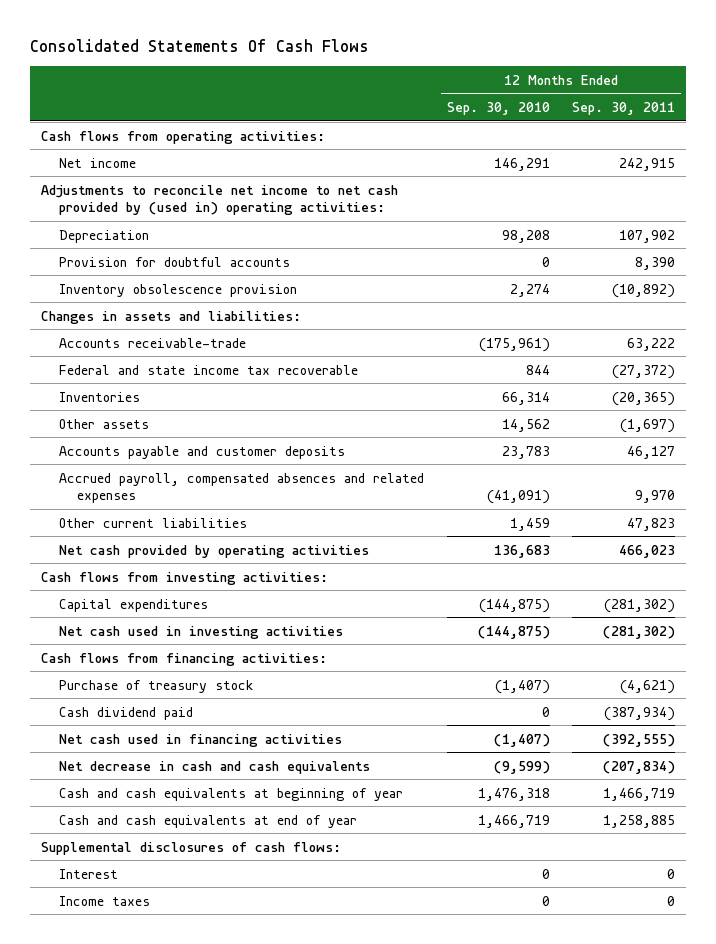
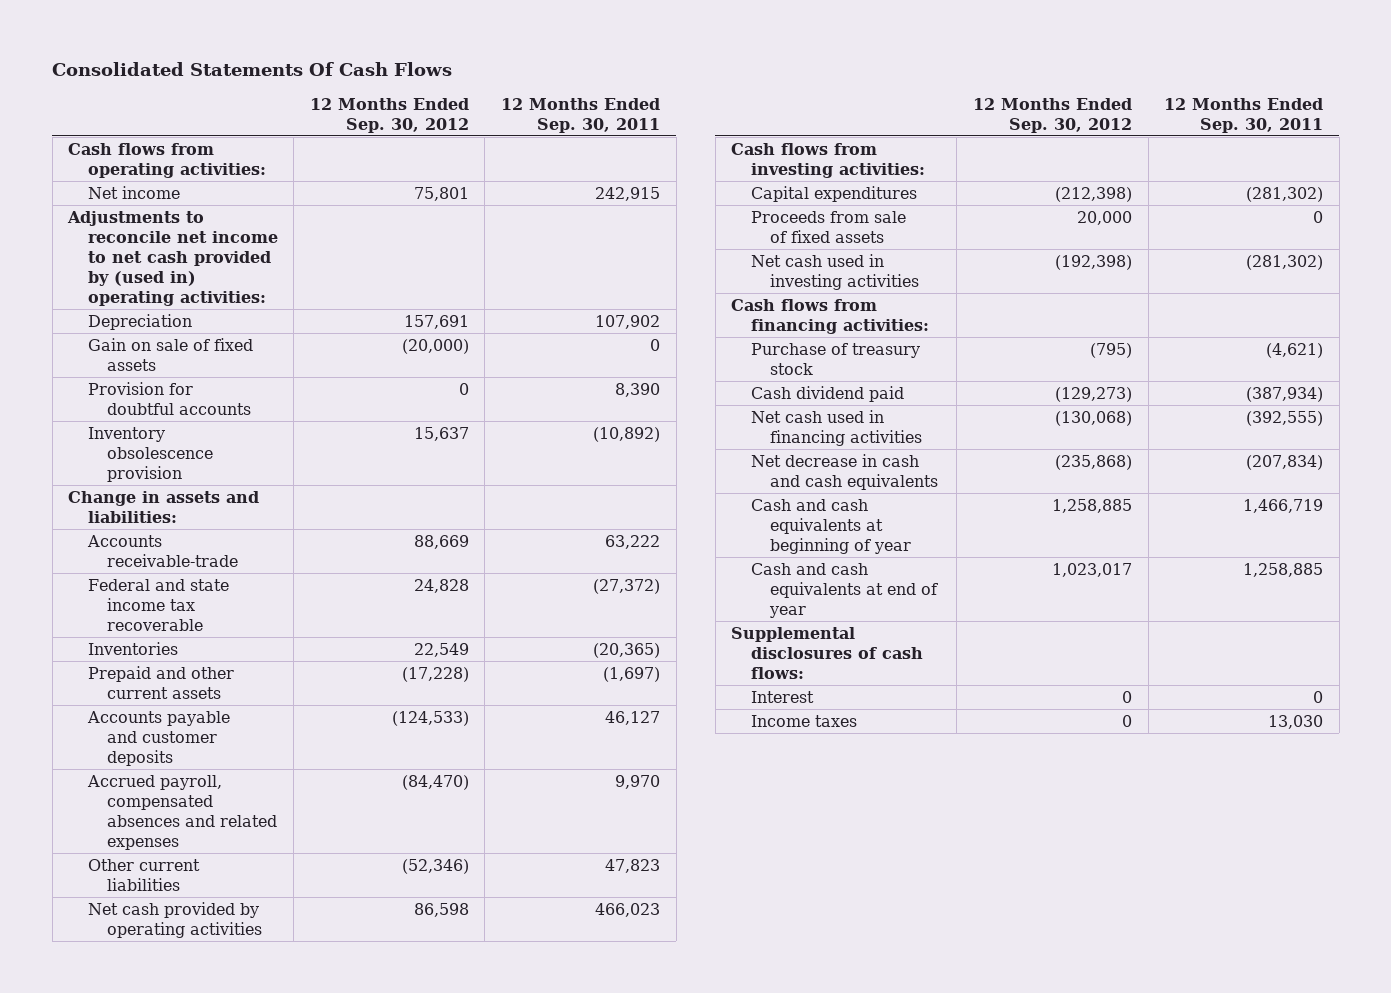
- | 12 Months Ended Sep. 30, 2010 | 12 Months Ended Sep. 30, 2011
+ | 12 Months Ended Sep. 30, 2012 | 12 Months Ended Sep. 30, 2011
+ Gain on sale of fixed assets | (20,000) | 0
- Changes in assets and liabilities:
+ Change in assets and liabilities:
- Other assets | 14,562 | (1,697)
+ Prepaid and other current assets | (17,228) | (1,697)
+ Proceeds from sale of fixed assets | 20,000 | 0
- Income taxes | 0 | 0
+ Income taxes | 0 | 13,030

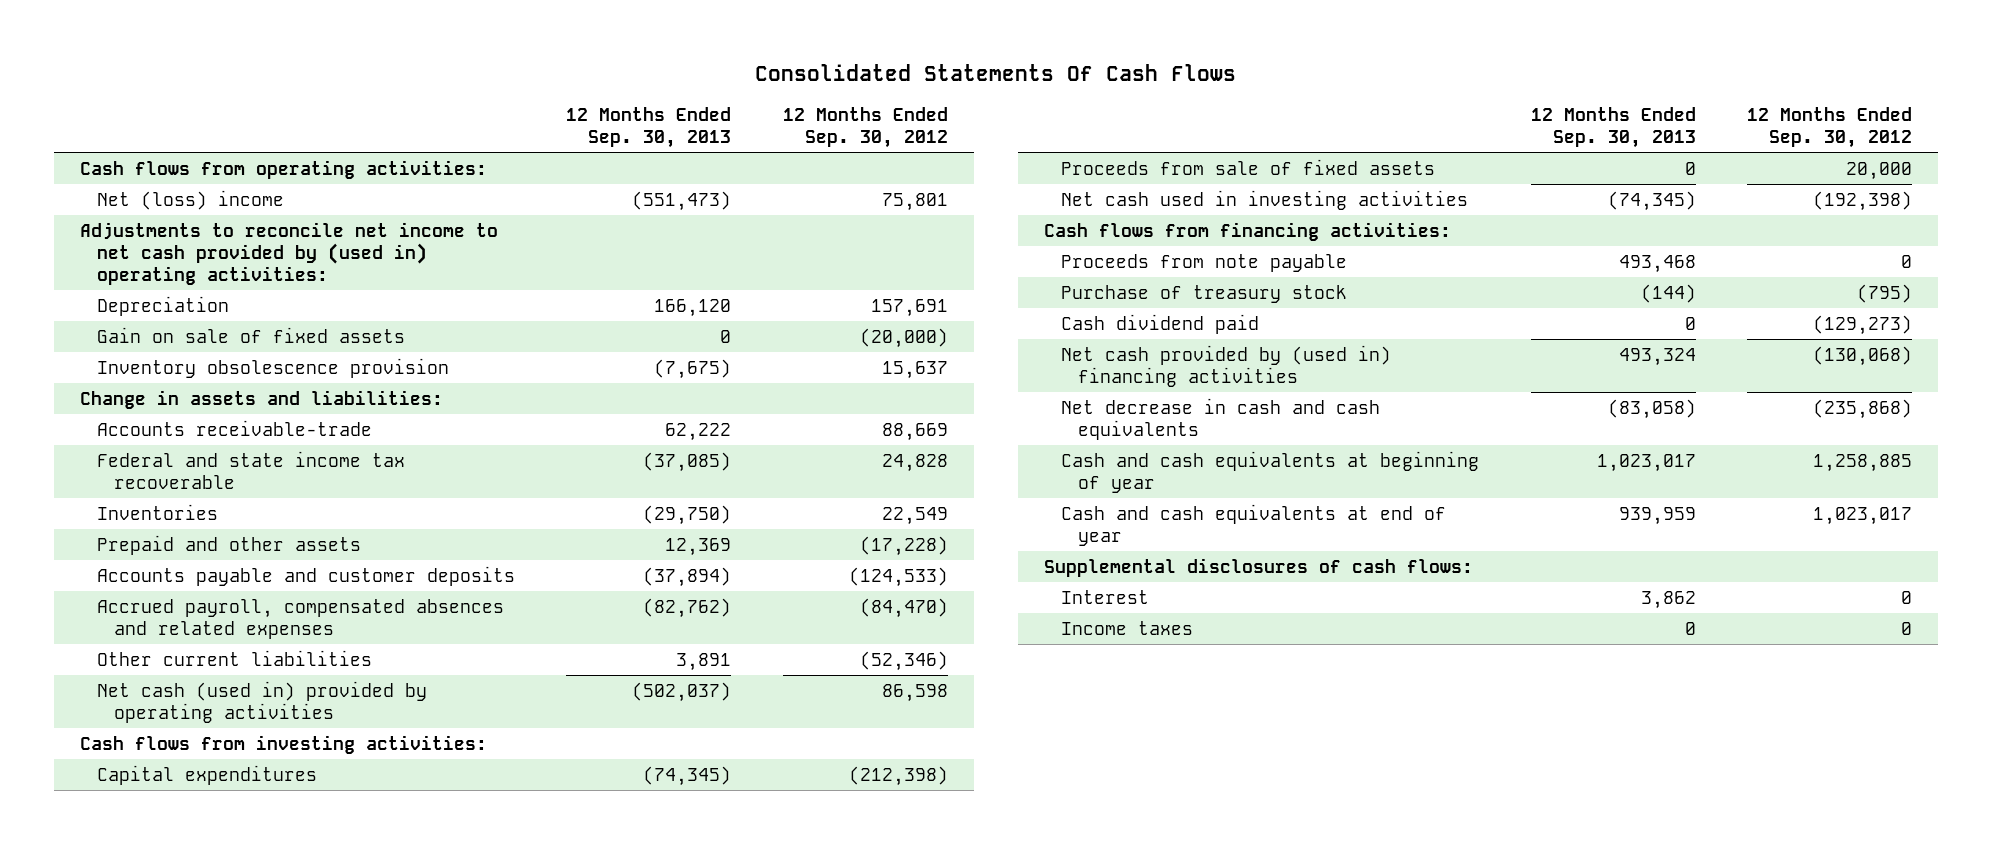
- | 12 Months Ended Sep. 30, 2012 | 12 Months Ended Sep. 30, 2011
+ | 12 Months Ended Sep. 30, 2013 | 12 Months Ended Sep. 30, 2012
- Net income | 75,801 | 242,915
+ Net (loss) income | (551,473) | 75,801
- Provision for doubtful accounts | 0 | 8,390
- Prepaid and other current assets | (17,228) | (1,697)
+ Prepaid and other assets | 12,369 | (17,228)
- Net cash provided by operating activities | 86,598 | 466,023
+ Net cash (used in) provided by operating activities | (502,037) | 86,598
+ Proceeds from note payable | 493,468 | 0
- Net cash used in financing activities | (130,068) | (392,555)
+ Net cash provided by (used in) financing activities | 493,324 | (130,068)

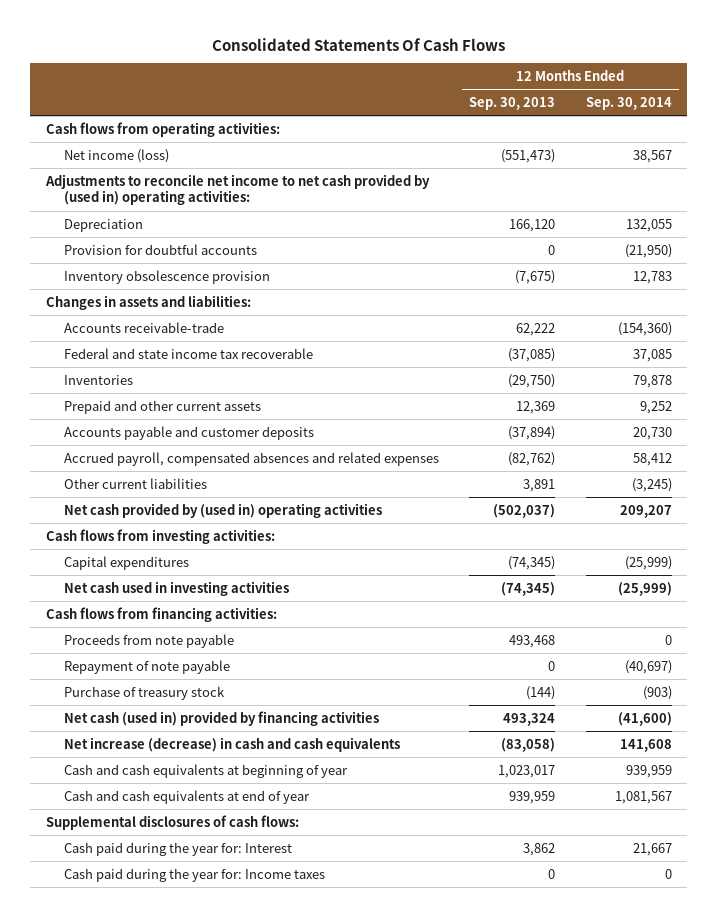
- | 12 Months Ended Sep. 30, 2013 | 12 Months Ended Sep. 30, 2012
+ | 12 Months Ended Sep. 30, 2013 | 12 Months Ended Sep. 30, 2014
- Net (loss) income | (551,473) | 75,801
+ Net income (loss) | (551,473) | 38,567
- Gain on sale of fixed assets | 0 | (20,000)
+ Provision for doubtful accounts | 0 | (21,950)
- Change in assets and liabilities:
+ Changes in assets and liabilities:
- Prepaid and other assets | 12,369 | (17,228)
+ Prepaid and other current assets | 12,369 | 9,252
- Net cash (used in) provided by operating activities | (502,037) | 86,598
+ Net cash provided by (used in) operating activities | (502,037) | 209,207
- Proceeds from sale of fixed assets | 0 | 20,000
+ Repayment of note payable | 0 | (40,697)
- Cash dividend paid | 0 | (129,273)
- Net cash provided by (used in) financing activities | 493,324 | (130,068)
- Net decrease in cash and cash equivalents | (83,058) | (235,868)
+ Net cash (used in) provided by financing activities | 493,324 | (41,600)
+ Net increase (decrease) in cash and cash equivalents | (83,058) | 141,608
- Interest | 3,862 | 0
- Income taxes | 0 | 0
+ Cash paid during the year for: Interest | 3,862 | 21,667
+ Cash paid during the year for: Income taxes | 0 | 0

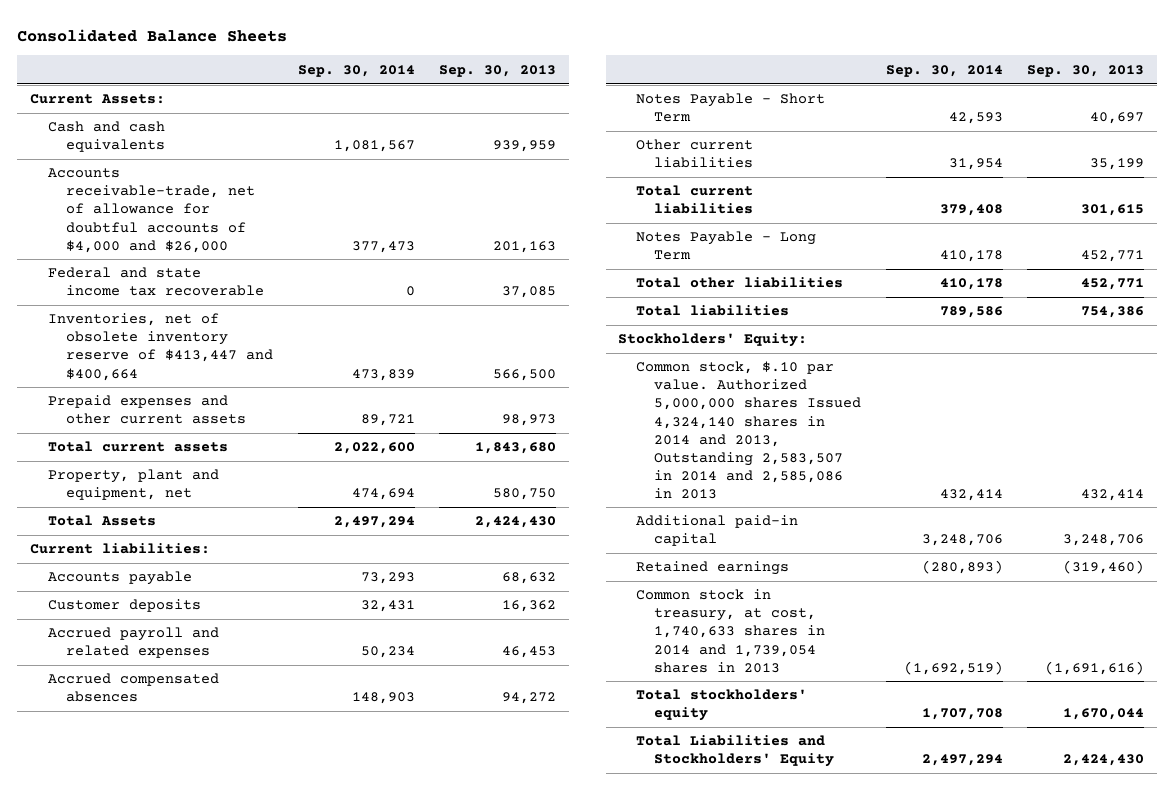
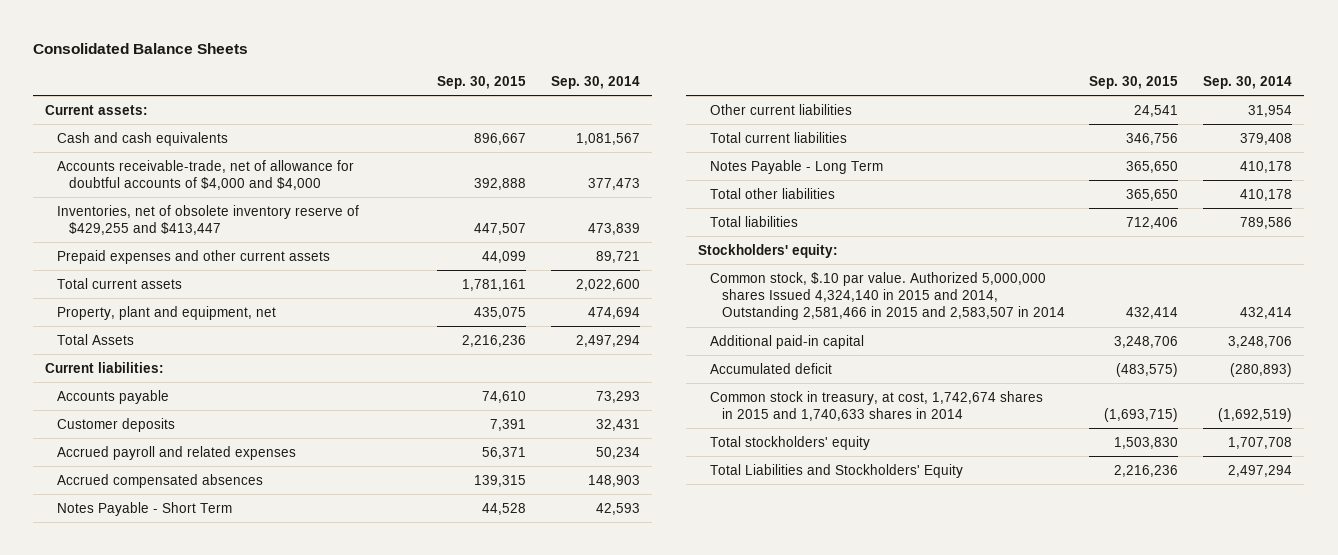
- | Sep. 30, 2014 | Sep. 30, 2013
+ | Sep. 30, 2015 | Sep. 30, 2014
- Current Assets:
+ Current assets:
- Accounts receivable-trade, net of allowance for doubtful accounts of $4,000 and $26,000 | 377,473 | 201,163
- Federal and state income tax recoverable | 0 | 37,085
- Inventories, net of obsolete inventory reserve of $413,447 and $400,664 | 473,839 | 566,500
+ Accounts receivable-trade, net of allowance for doubtful accounts of $4,000 and $4,000 | 392,888 | 377,473
+ Inventories, net of obsolete inventory reserve of $429,255 and $413,447 | 447,507 | 473,839
- Stockholders' Equity:
- Common stock, $.10 par value. Authorized 5,000,000 shares Issued 4,324,140 shares in 2014 and 2013, Outstanding 2,583,507 in 2014 and 2,585,086 in 2013 | 432,414 | 432,414
+ Stockholders' equity:
+ Common stock, $.10 par value. Authorized 5,000,000 shares Issued 4,324,140 in 2015 and 2014, Outstanding 2,581,466 in 2015 and 2,583,507 in 2014 | 432,414 | 432,414
- Retained earnings | (280,893) | (319,460)
- Common stock in treasury, at cost, 1,740,633 shares in 2014 and 1,739,054 shares in 2013 | (1,692,519) | (1,691,616)
+ Accumulated deficit | (483,575) | (280,893)
+ Common stock in treasury, at cost, 1,742,674 shares in 2015 and 1,740,633 shares in 2014 | (1,693,715) | (1,692,519)

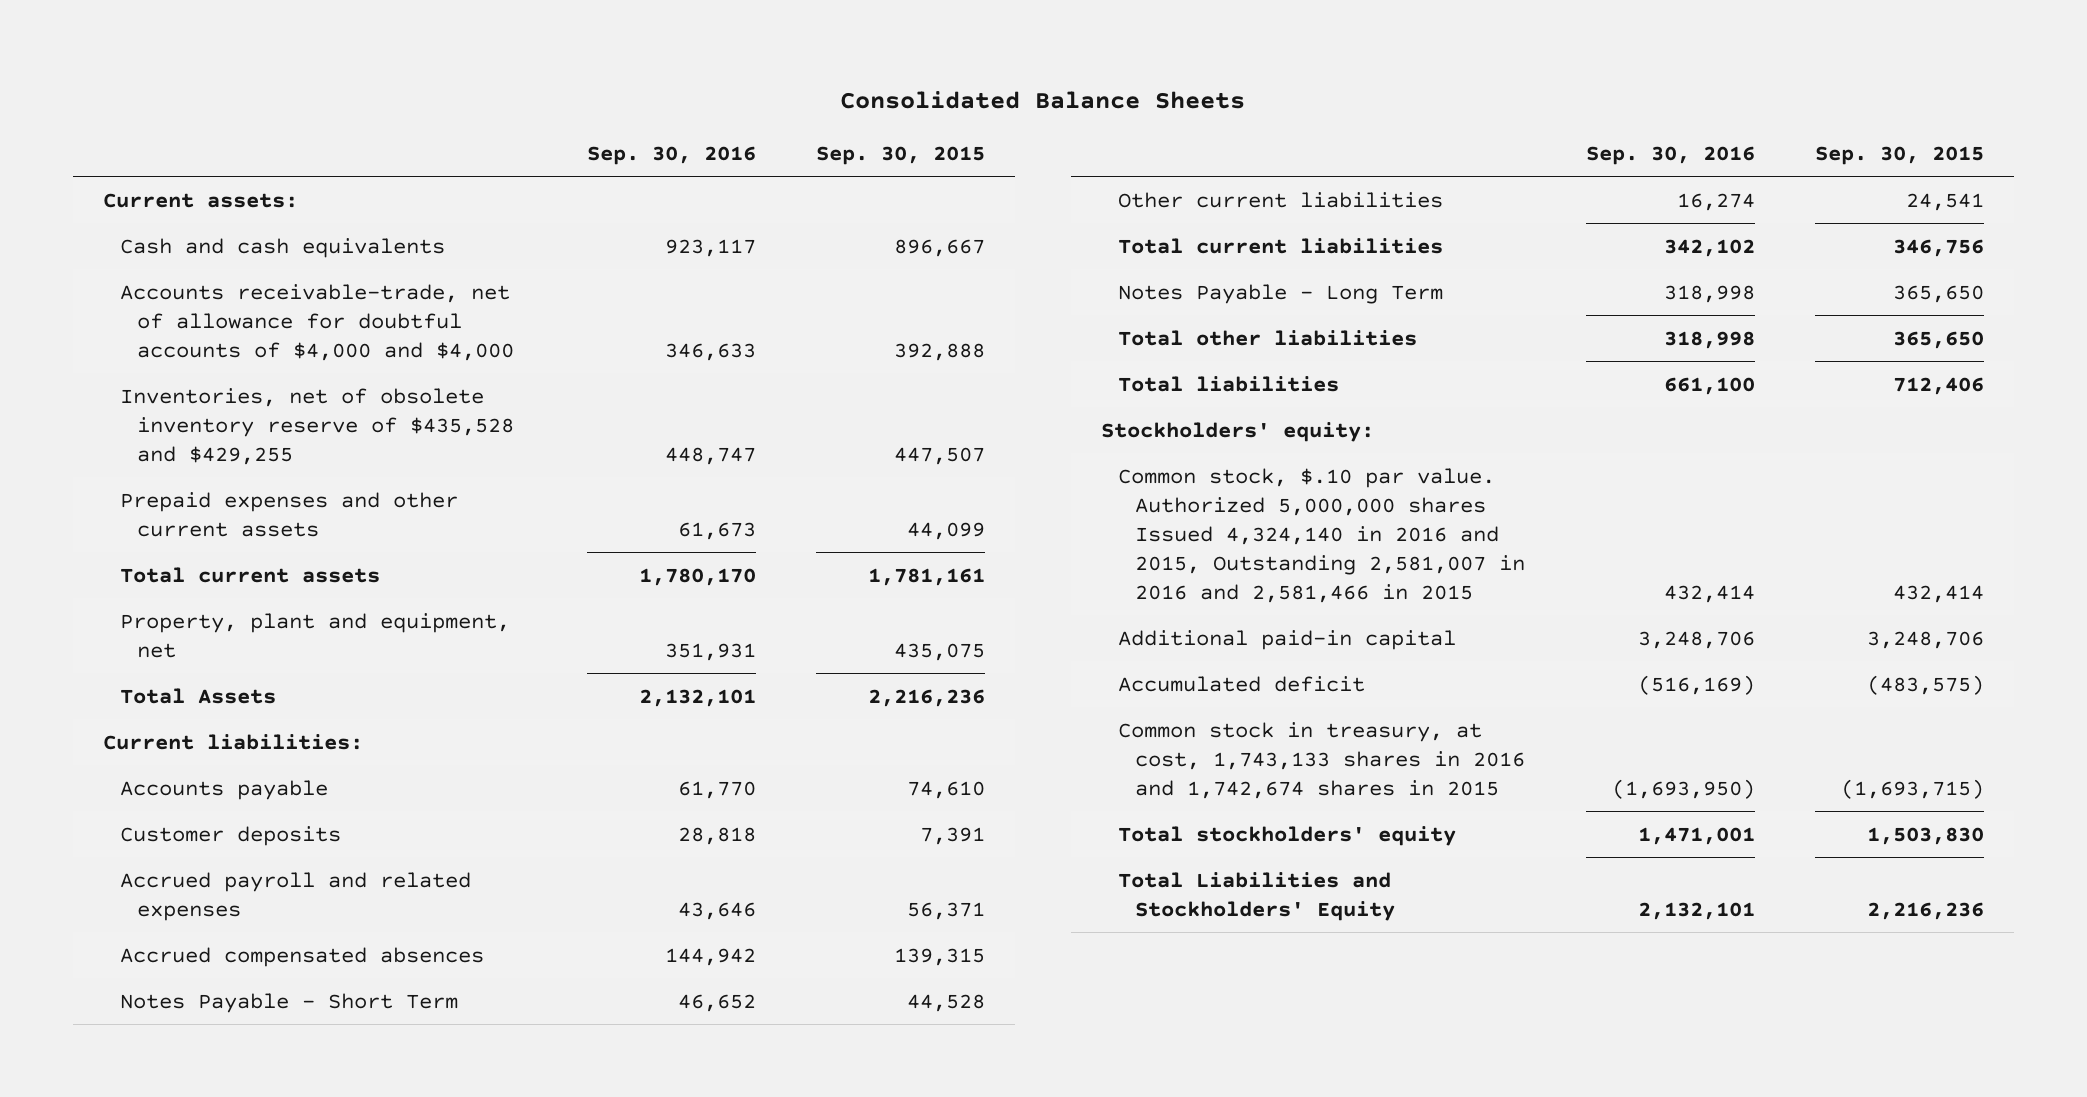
- | Sep. 30, 2015 | Sep. 30, 2014
+ | Sep. 30, 2016 | Sep. 30, 2015
- Inventories, net of obsolete inventory reserve of $429,255 and $413,447 | 447,507 | 473,839
+ Inventories, net of obsolete inventory reserve of $435,528 and $429,255 | 448,747 | 447,507
- Common stock, $.10 par value. Authorized 5,000,000 shares Issued 4,324,140 in 2015 and 2014, Outstanding 2,581,466 in 2015 and 2,583,507 in 2014 | 432,414 | 432,414
+ Common stock, $.10 par value. Authorized 5,000,000 shares Issued 4,324,140 in 2016 and 2015, Outstanding 2,581,007 in 2016 and 2,581,466 in 2015 | 432,414 | 432,414
- Common stock in treasury, at cost, 1,742,674 shares in 2015 and 1,740,633 shares in 2014 | (1,693,715) | (1,692,519)
+ Common stock in treasury, at cost, 1,743,133 shares in 2016 and 1,742,674 shares in 2015 | (1,693,950) | (1,693,715)

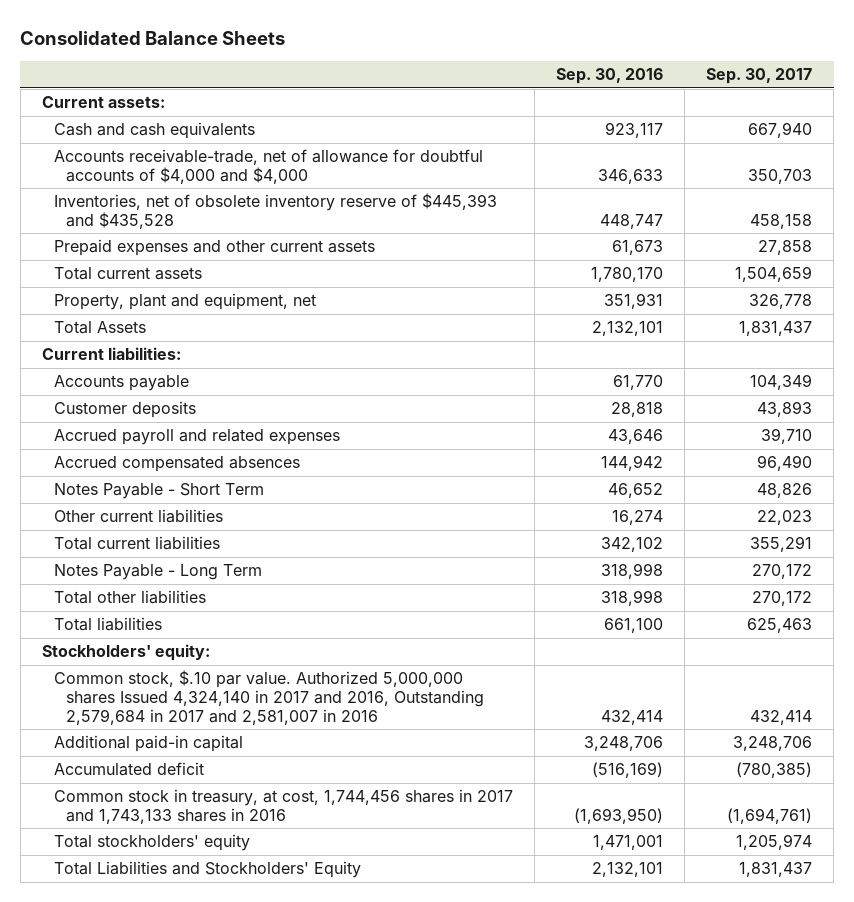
- | Sep. 30, 2016 | Sep. 30, 2015
+ | Sep. 30, 2016 | Sep. 30, 2017
- Inventories, net of obsolete inventory reserve of $435,528 and $429,255 | 448,747 | 447,507
+ Inventories, net of obsolete inventory reserve of $445,393 and $435,528 | 448,747 | 458,158
- Common stock, $.10 par value. Authorized 5,000,000 shares Issued 4,324,140 in 2016 and 2015, Outstanding 2,581,007 in 2016 and 2,581,466 in 2015 | 432,414 | 432,414
+ Common stock, $.10 par value. Authorized 5,000,000 shares Issued 4,324,140 in 2017 and 2016, Outstanding 2,579,684 in 2017 and 2,581,007 in 2016 | 432,414 | 432,414
- Common stock in treasury, at cost, 1,743,133 shares in 2016 and 1,742,674 shares in 2015 | (1,693,950) | (1,693,715)
+ Common stock in treasury, at cost, 1,744,456 shares in 2017 and 1,743,133 shares in 2016 | (1,693,950) | (1,694,761)

